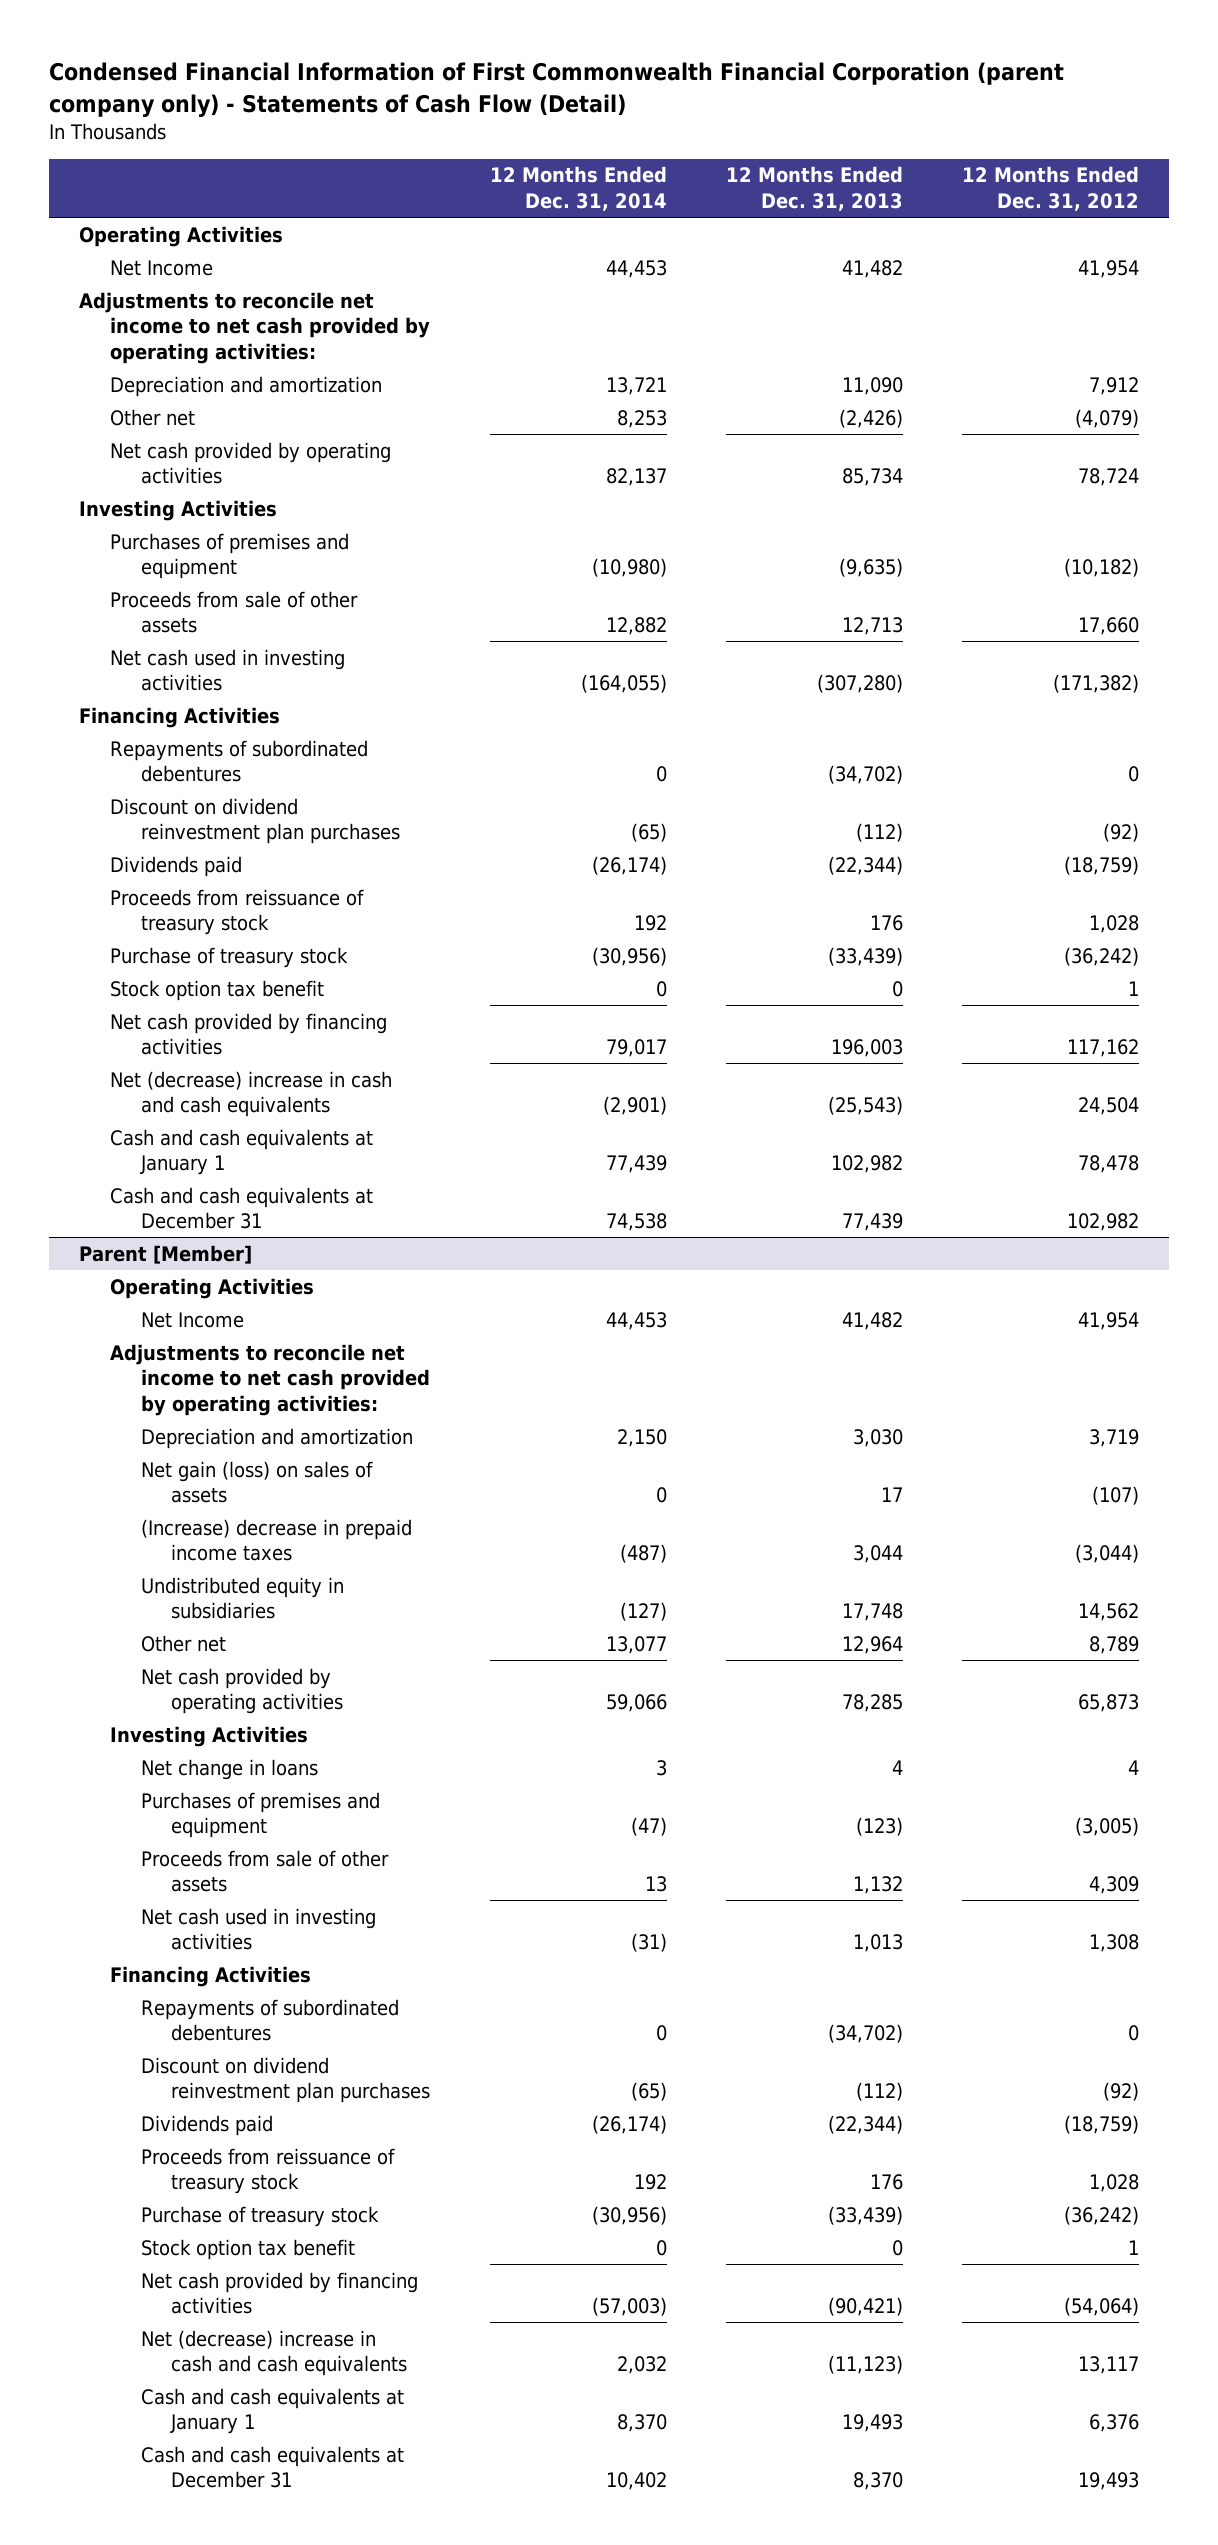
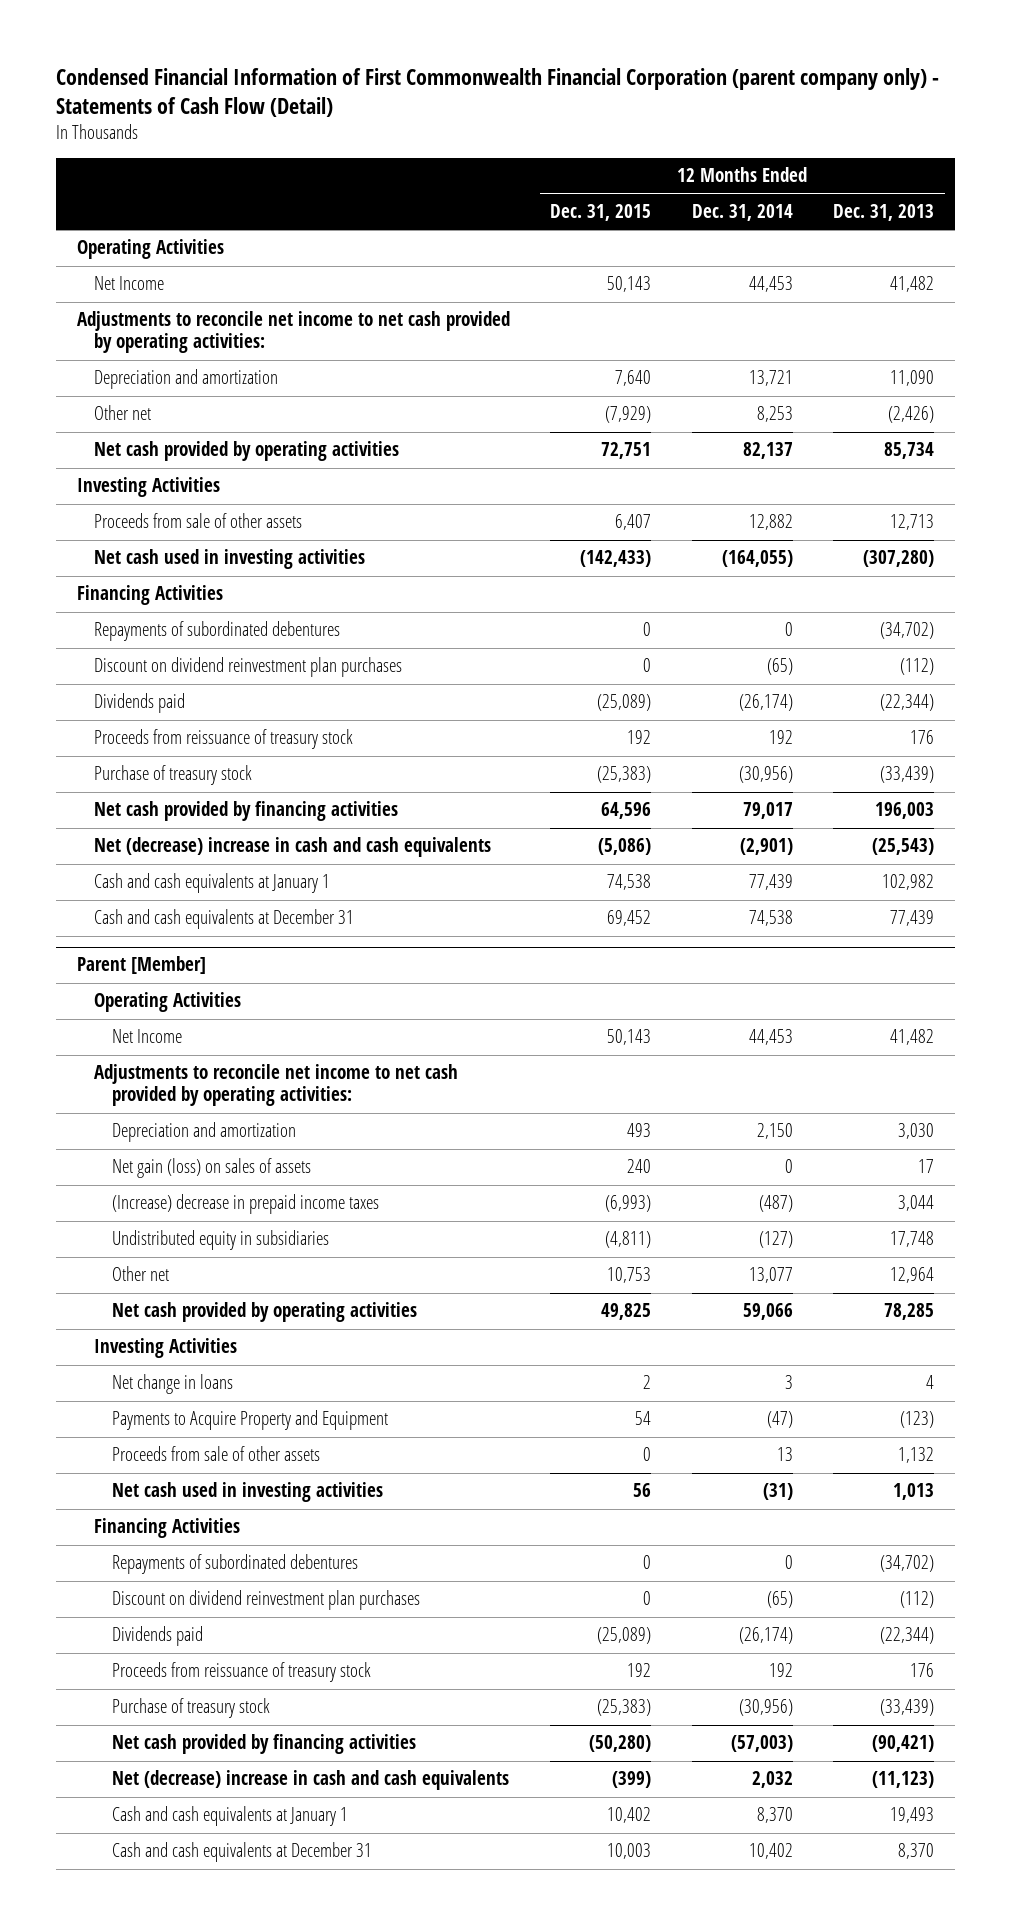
- | 12 Months Ended Dec. 31, 2014 | 12 Months Ended Dec. 31, 2013 | 12 Months Ended Dec. 31, 2012
+ | 12 Months Ended Dec. 31, 2015 | 12 Months Ended Dec. 31, 2014 | 12 Months Ended Dec. 31, 2013
- Purchases of premises and equipment | (10,980) | (9,635) | (10,182)
- Stock option tax benefit | 0 | 0 | 1
@ Parent [Member]
- Purchases of premises and equipment | (47) | (123) | (3,005)
+ Payments to Acquire Property and Equipment | 54 | (47) | (123)
- Stock option tax benefit | 0 | 0 | 1

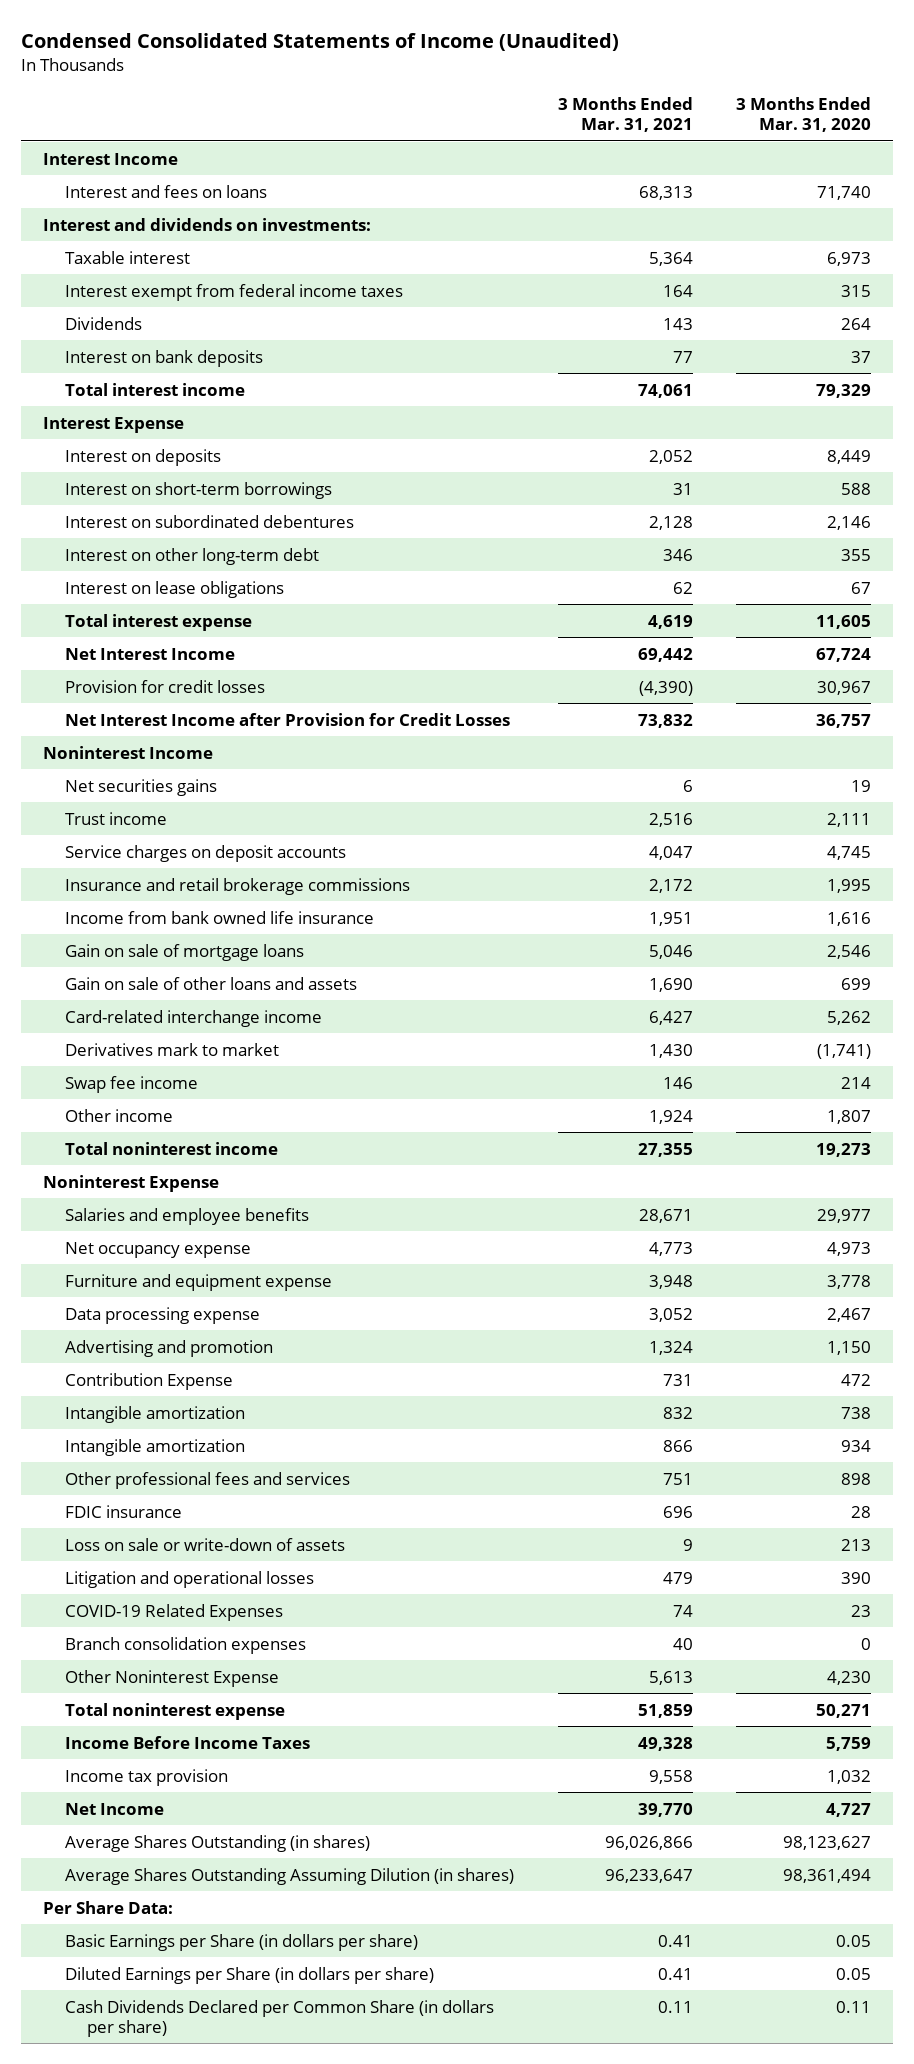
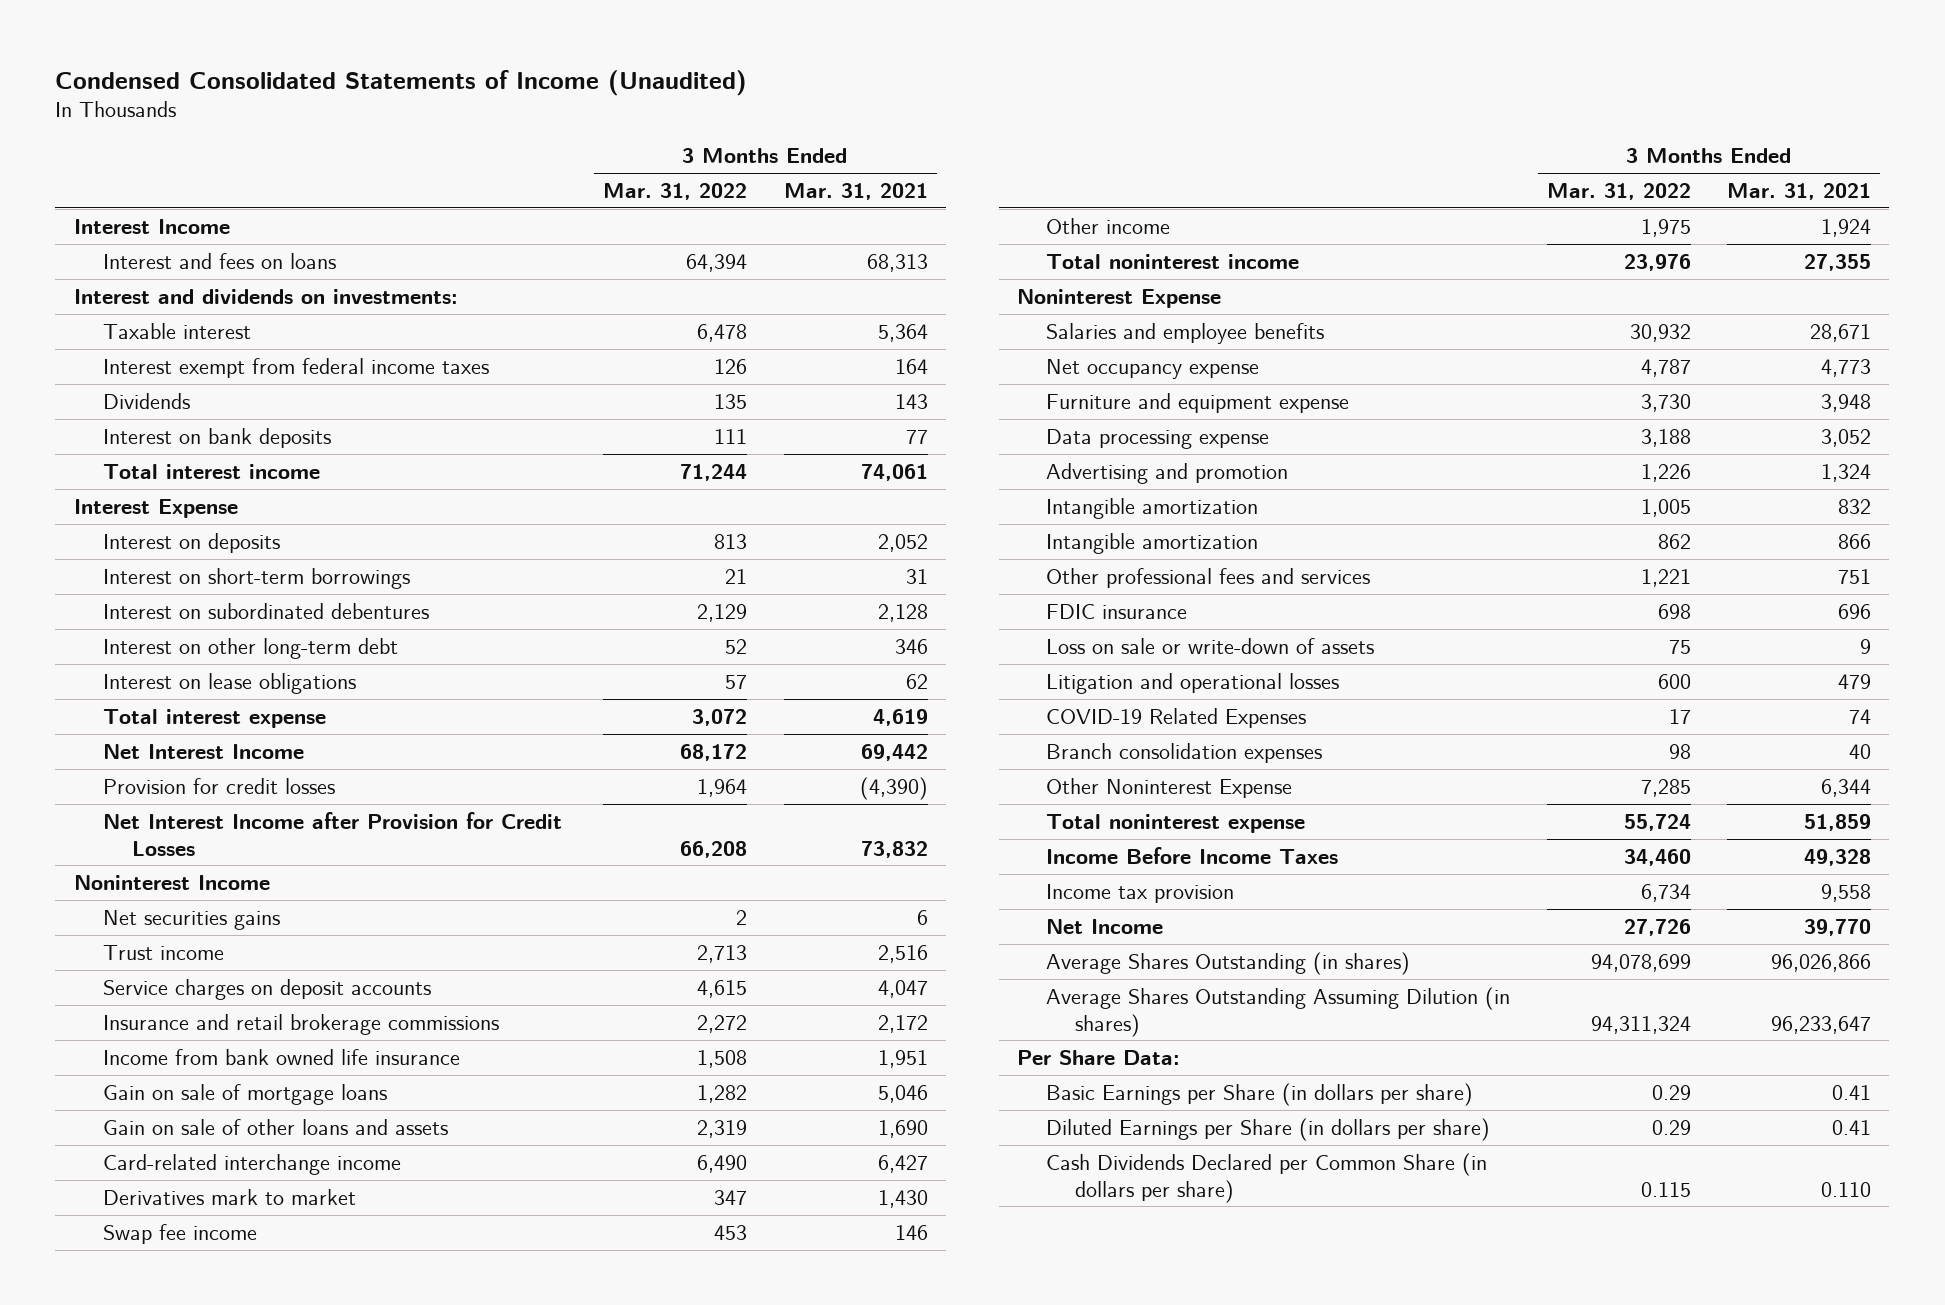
- | 3 Months Ended Mar. 31, 2021 | 3 Months Ended Mar. 31, 2020
+ | 3 Months Ended Mar. 31, 2022 | 3 Months Ended Mar. 31, 2021
- Contribution Expense | 731 | 472
- Other Noninterest Expense | 5,613 | 4,230
+ Other Noninterest Expense | 7,285 | 6,344
- Cash Dividends Declared per Common Share (in dollars per share) | 0.11 | 0.11
+ Cash Dividends Declared per Common Share (in dollars per share) | 0.115 | 0.110

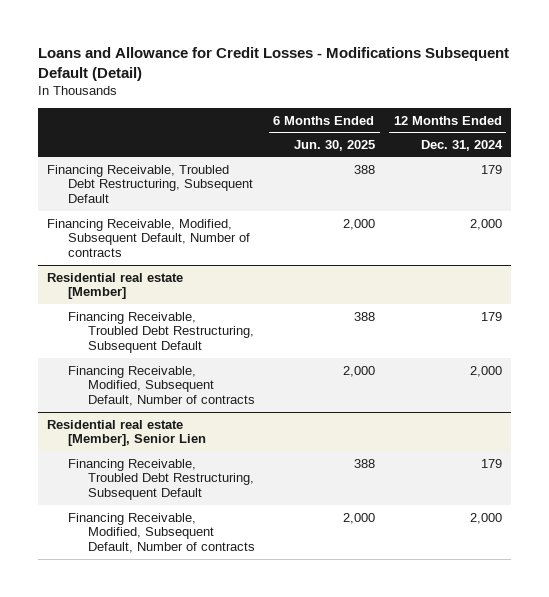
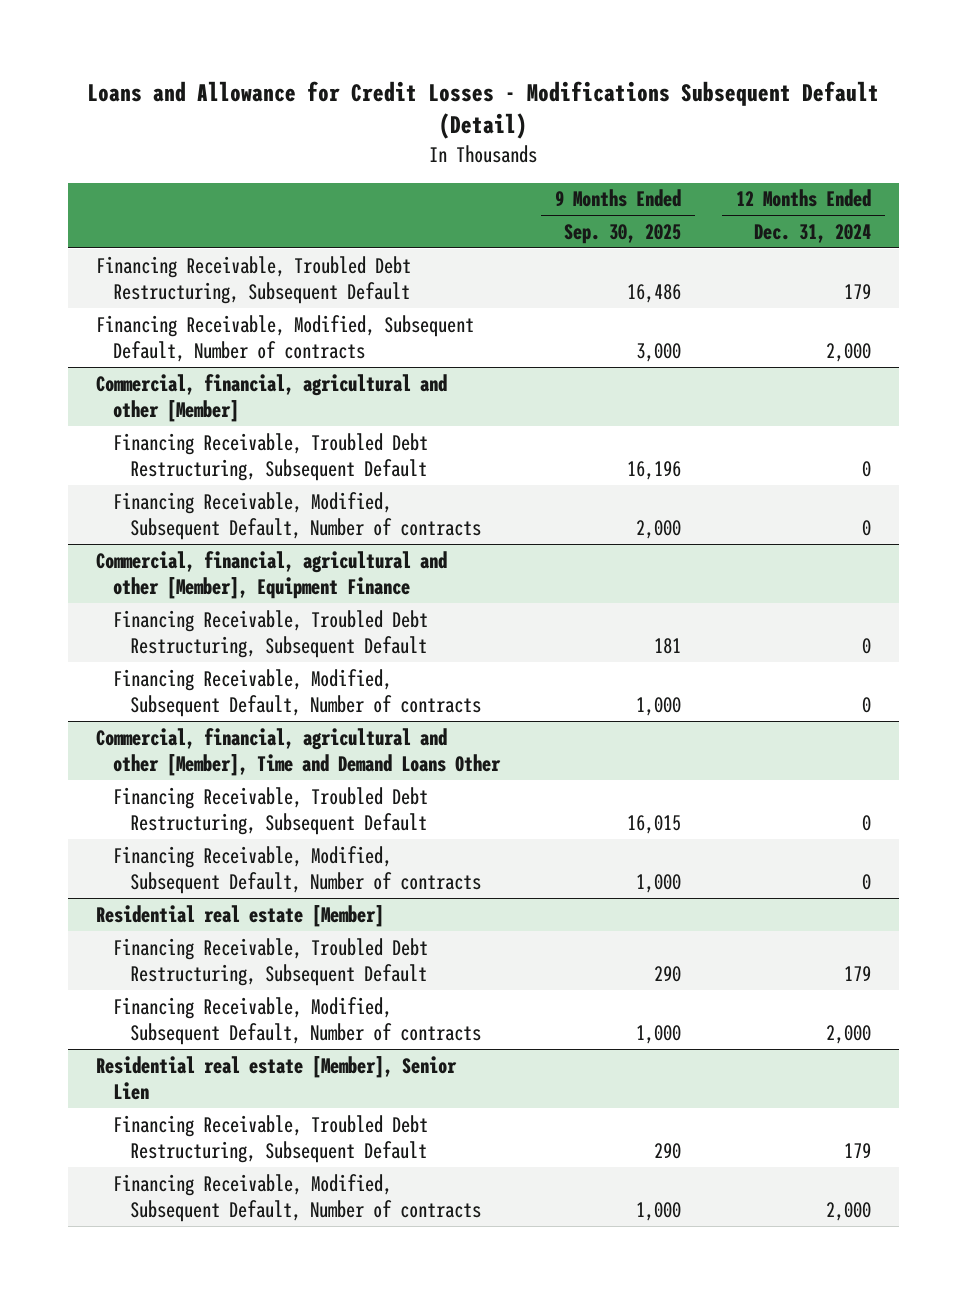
- | 6 Months Ended Jun. 30, 2025 | 12 Months Ended Dec. 31, 2024
+ | 9 Months Ended Sep. 30, 2025 | 12 Months Ended Dec. 31, 2024
+ Commercial, financial, agricultural and other [Member]
+ Financing Receivable, Troubled Debt Restructuring, Subsequent Default | 16,196 | 0
+ Financing Receivable, Modified, Subsequent Default, Number of contracts | 2,000 | 0
+ Commercial, financial, agricultural and other [Member], Equipment Finance
+ Financing Receivable, Troubled Debt Restructuring, Subsequent Default | 181 | 0
+ Financing Receivable, Modified, Subsequent Default, Number of contracts | 1,000 | 0
+ Commercial, financial, agricultural and other [Member], Time and Demand Loans Other
+ Financing Receivable, Troubled Debt Restructuring, Subsequent Default | 16,015 | 0
+ Financing Receivable, Modified, Subsequent Default, Number of contracts | 1,000 | 0

